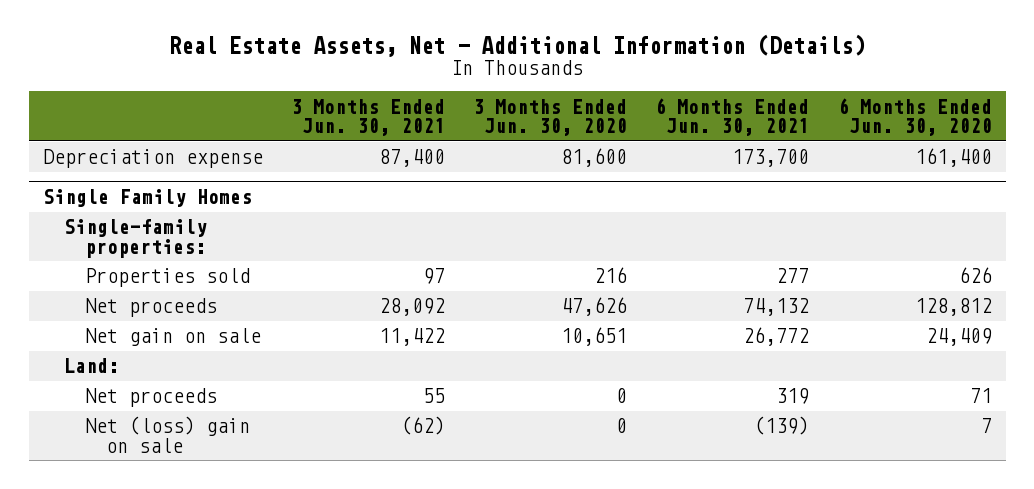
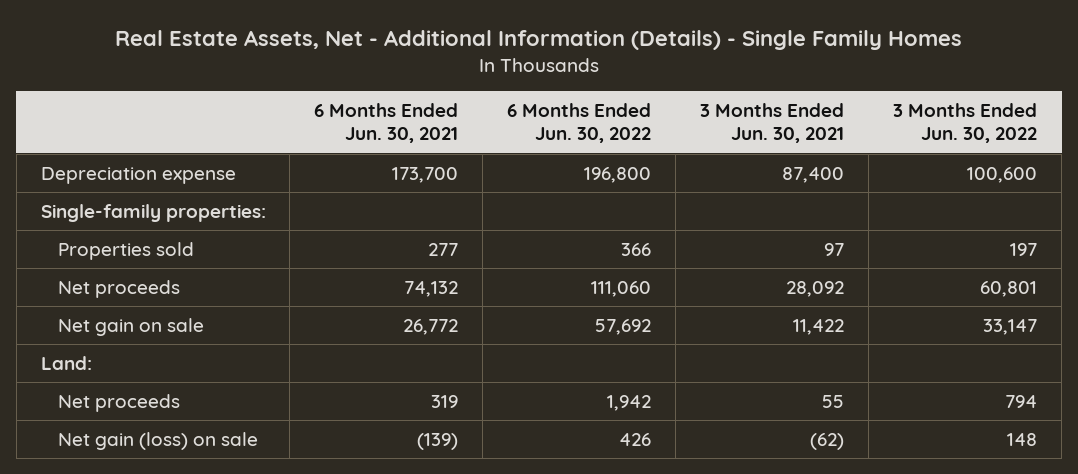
- Real Estate Assets, Net - Additional Information (Details)
+ Real Estate Assets, Net - Additional Information (Details) - Single Family Homes
- | 3 Months Ended Jun. 30, 2021 | 3 Months Ended Jun. 30, 2020 | 6 Months Ended Jun. 30, 2021 | 6 Months Ended Jun. 30, 2020
+ | 6 Months Ended Jun. 30, 2021 | 6 Months Ended Jun. 30, 2022 | 3 Months Ended Jun. 30, 2021 | 3 Months Ended Jun. 30, 2022
- Single Family Homes
- Net (loss) gain on sale | (62) | 0 | (139) | 7
+ Net gain (loss) on sale | (139) | 426 | (62) | 148

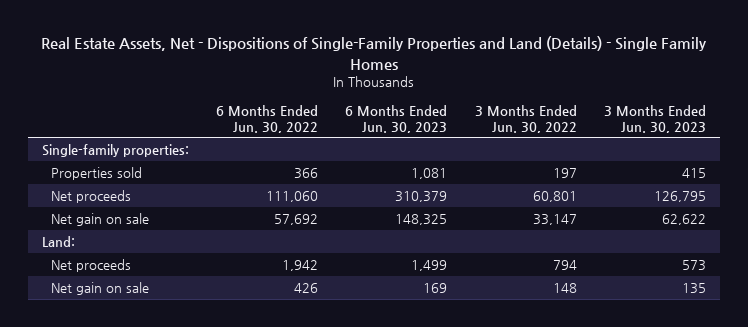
- Real Estate Assets, Net - Additional Information (Details) - Single Family Homes
+ Real Estate Assets, Net - Dispositions of Single-Family Properties and Land (Details) - Single Family Homes
- | 6 Months Ended Jun. 30, 2021 | 6 Months Ended Jun. 30, 2022 | 3 Months Ended Jun. 30, 2021 | 3 Months Ended Jun. 30, 2022
+ | 6 Months Ended Jun. 30, 2022 | 6 Months Ended Jun. 30, 2023 | 3 Months Ended Jun. 30, 2022 | 3 Months Ended Jun. 30, 2023
- Depreciation expense | 173,700 | 196,800 | 87,400 | 100,600
- Net gain (loss) on sale | (139) | 426 | (62) | 148
+ Net gain on sale | 426 | 169 | 148 | 135

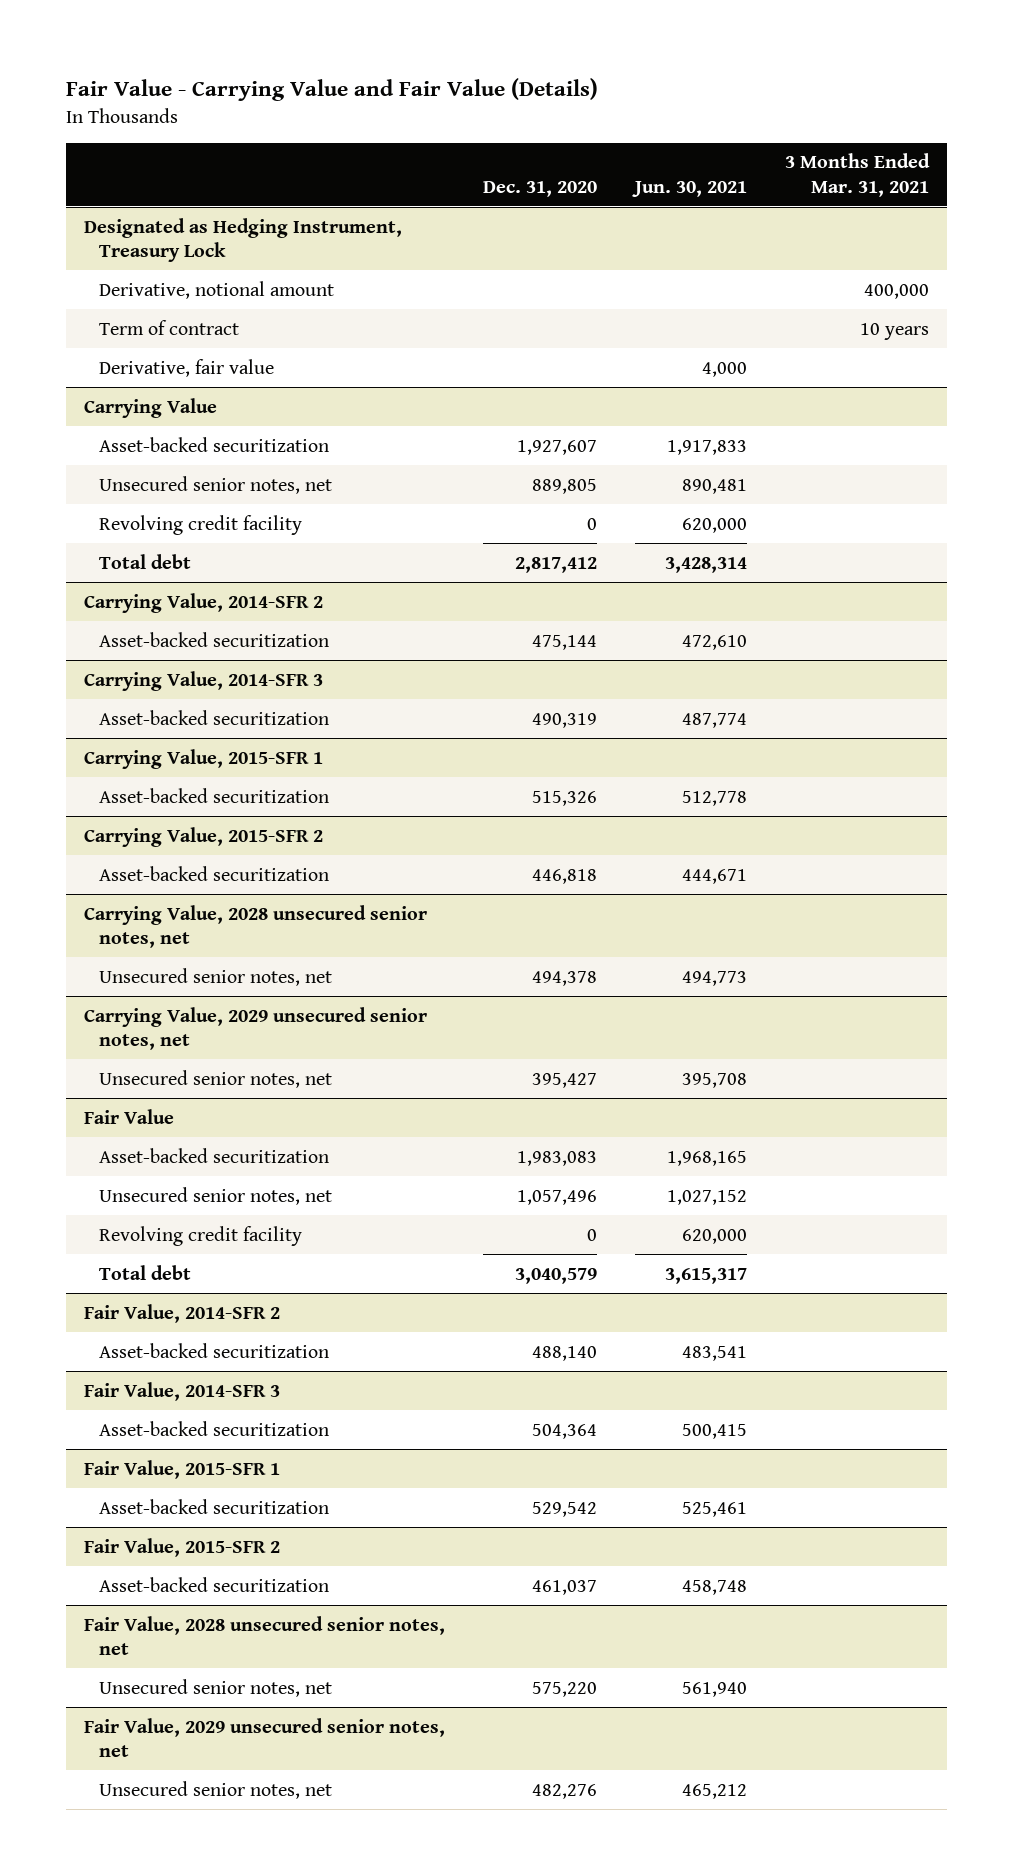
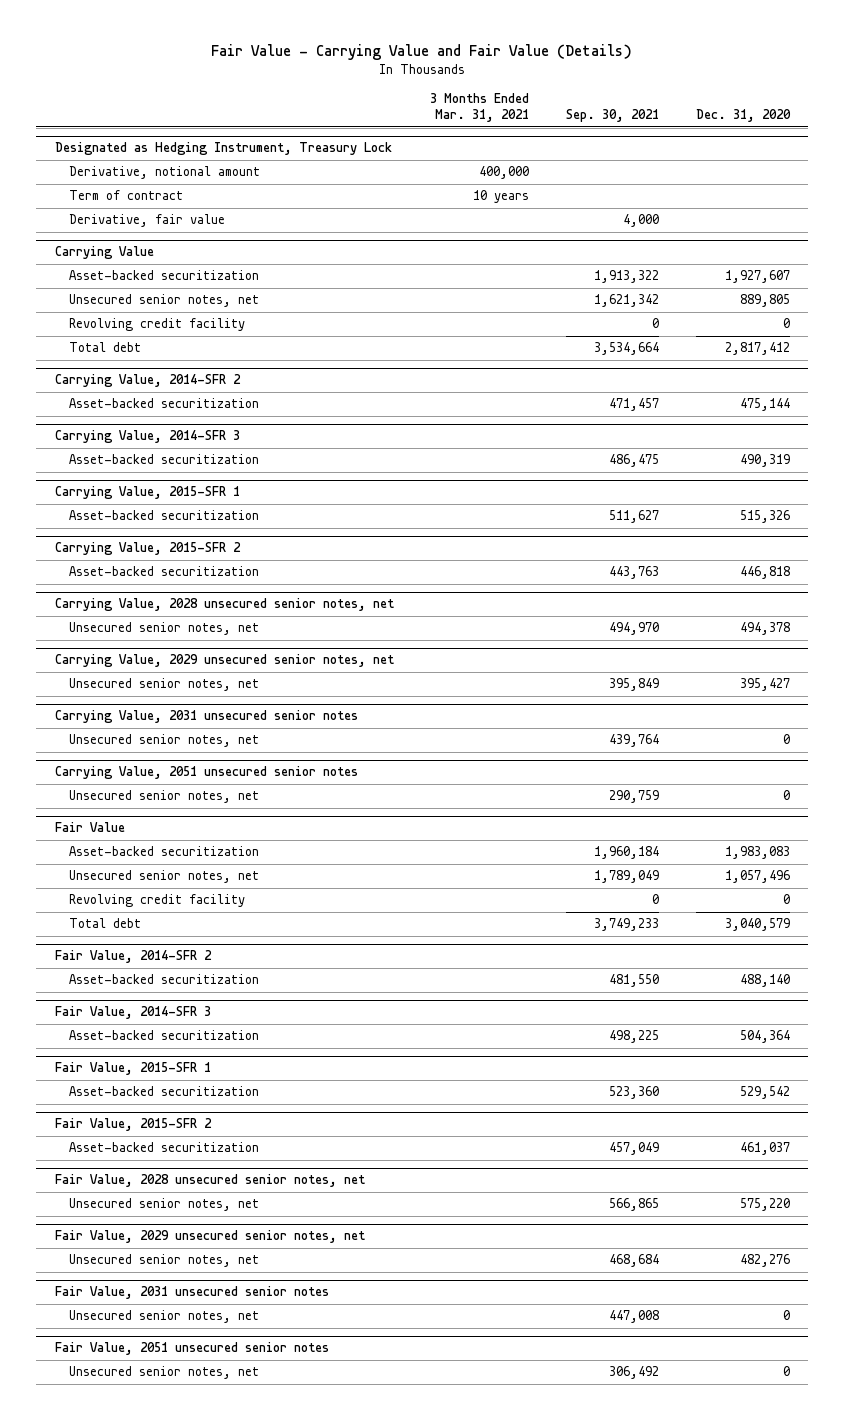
- | Dec. 31, 2020 | Jun. 30, 2021 | 3 Months Ended Mar. 31, 2021
+ | 3 Months Ended Mar. 31, 2021 | Sep. 30, 2021 | Dec. 31, 2020
+ Carrying Value, 2031 unsecured senior notes
+ Unsecured senior notes, net | | 439,764 | 0
+ Carrying Value, 2051 unsecured senior notes
+ Unsecured senior notes, net | | 290,759 | 0
+ Fair Value, 2031 unsecured senior notes
+ Unsecured senior notes, net | | 447,008 | 0
+ Fair Value, 2051 unsecured senior notes
+ Unsecured senior notes, net | | 306,492 | 0

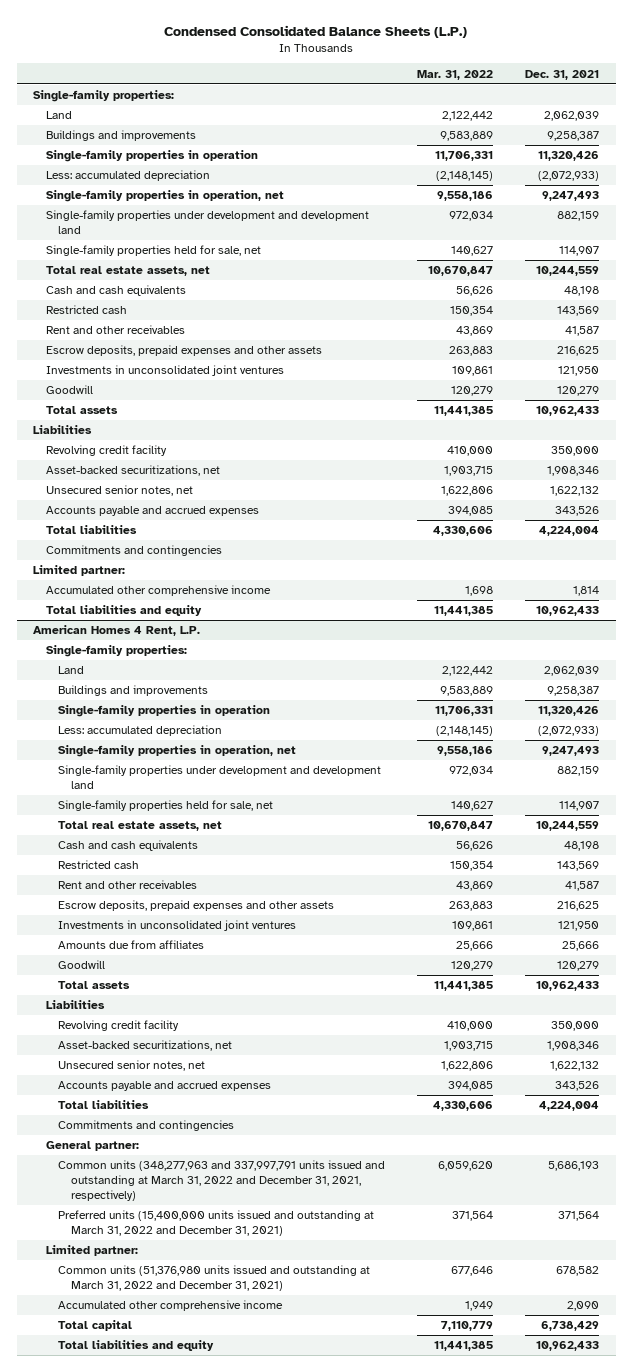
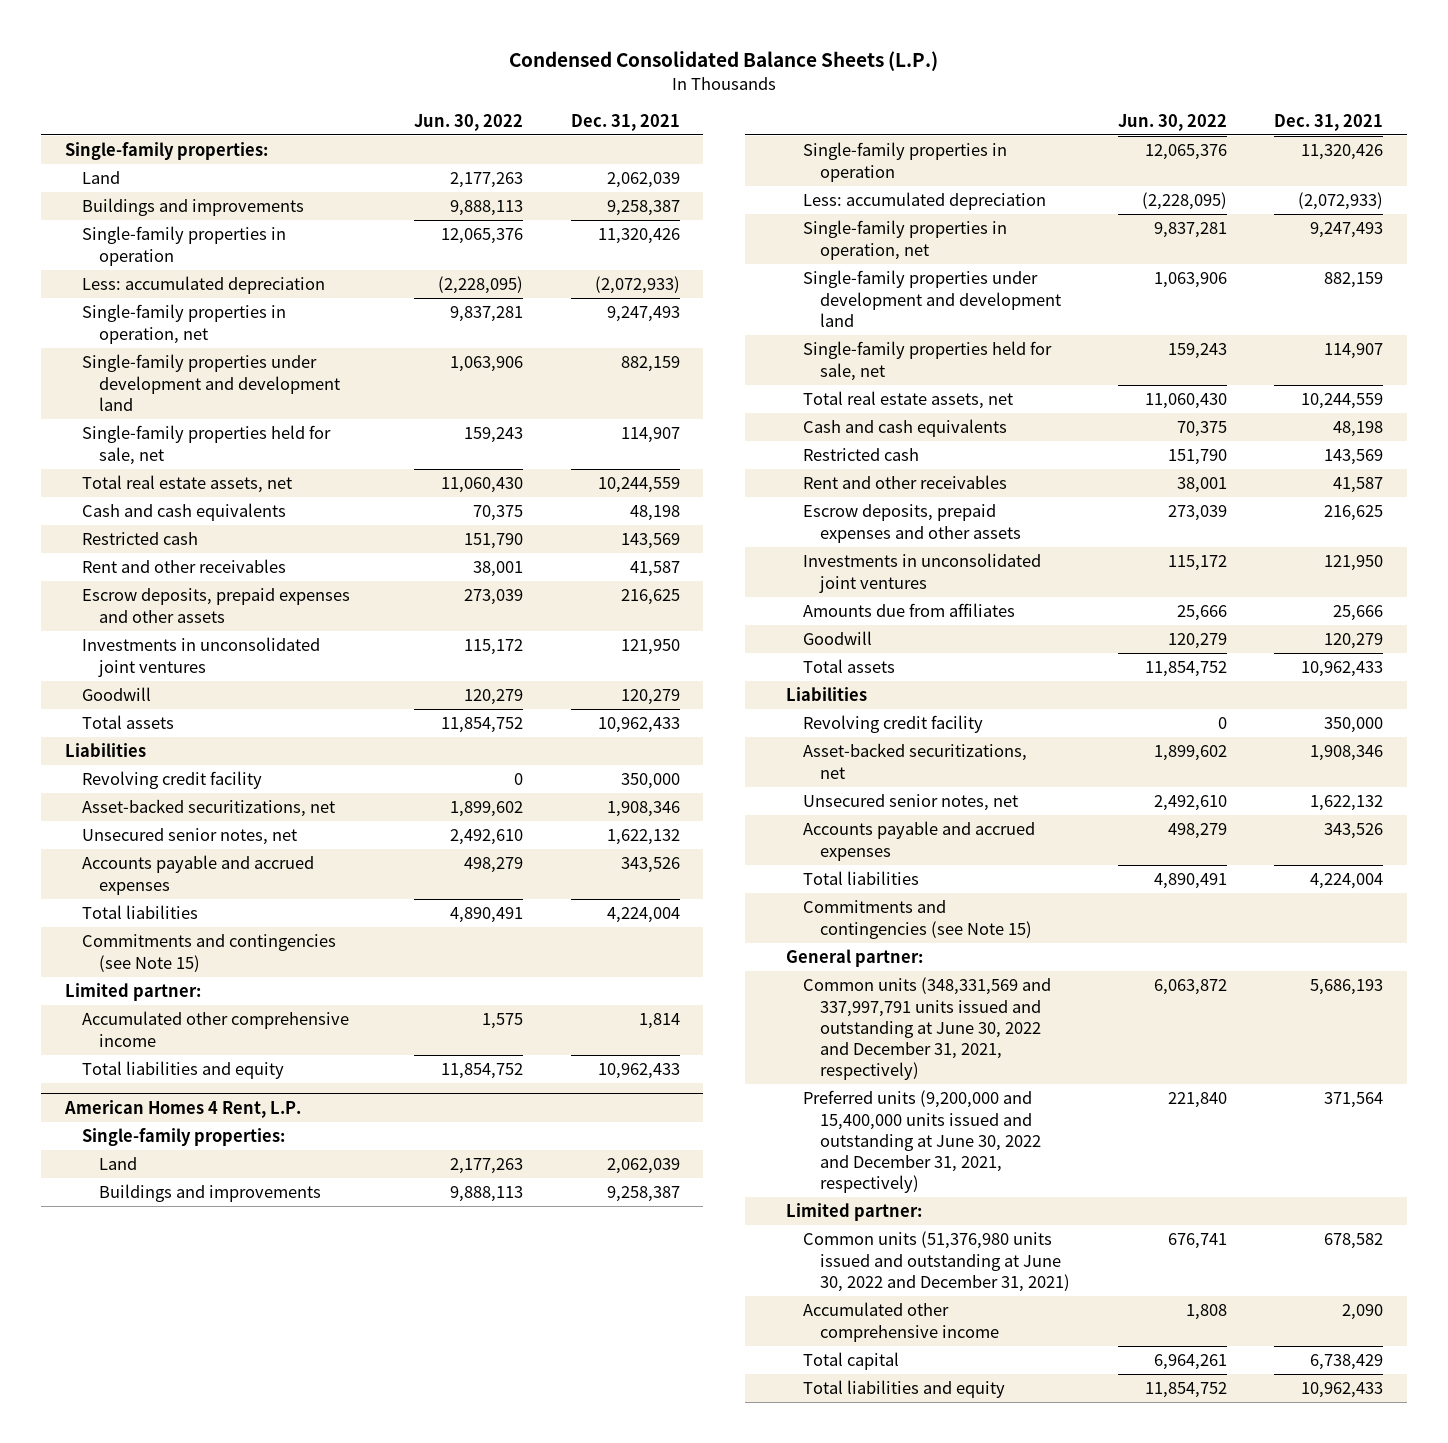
- | Mar. 31, 2022 | Dec. 31, 2021
+ | Jun. 30, 2022 | Dec. 31, 2021
- Commitments and contingencies
+ Commitments and contingencies (see Note 15)
@ American Homes 4 Rent, L.P.
- Commitments and contingencies
+ Commitments and contingencies (see Note 15)
- Common units (348,277,963 and 337,997,791 units issued and outstanding at March 31, 2022 and December 31, 2021, respectively) | 6,059,620 | 5,686,193
- Preferred units (15,400,000 units issued and outstanding at March 31, 2022 and December 31, 2021) | 371,564 | 371,564
+ Common units (348,331,569 and 337,997,791 units issued and outstanding at June 30, 2022 and December 31, 2021, respectively) | 6,063,872 | 5,686,193
+ Preferred units (9,200,000 and 15,400,000 units issued and outstanding at June 30, 2022 and December 31, 2021, respectively) | 221,840 | 371,564
- Common units (51,376,980 units issued and outstanding at March 31, 2022 and December 31, 2021) | 677,646 | 678,582
+ Common units (51,376,980 units issued and outstanding at June 30, 2022 and December 31, 2021) | 676,741 | 678,582

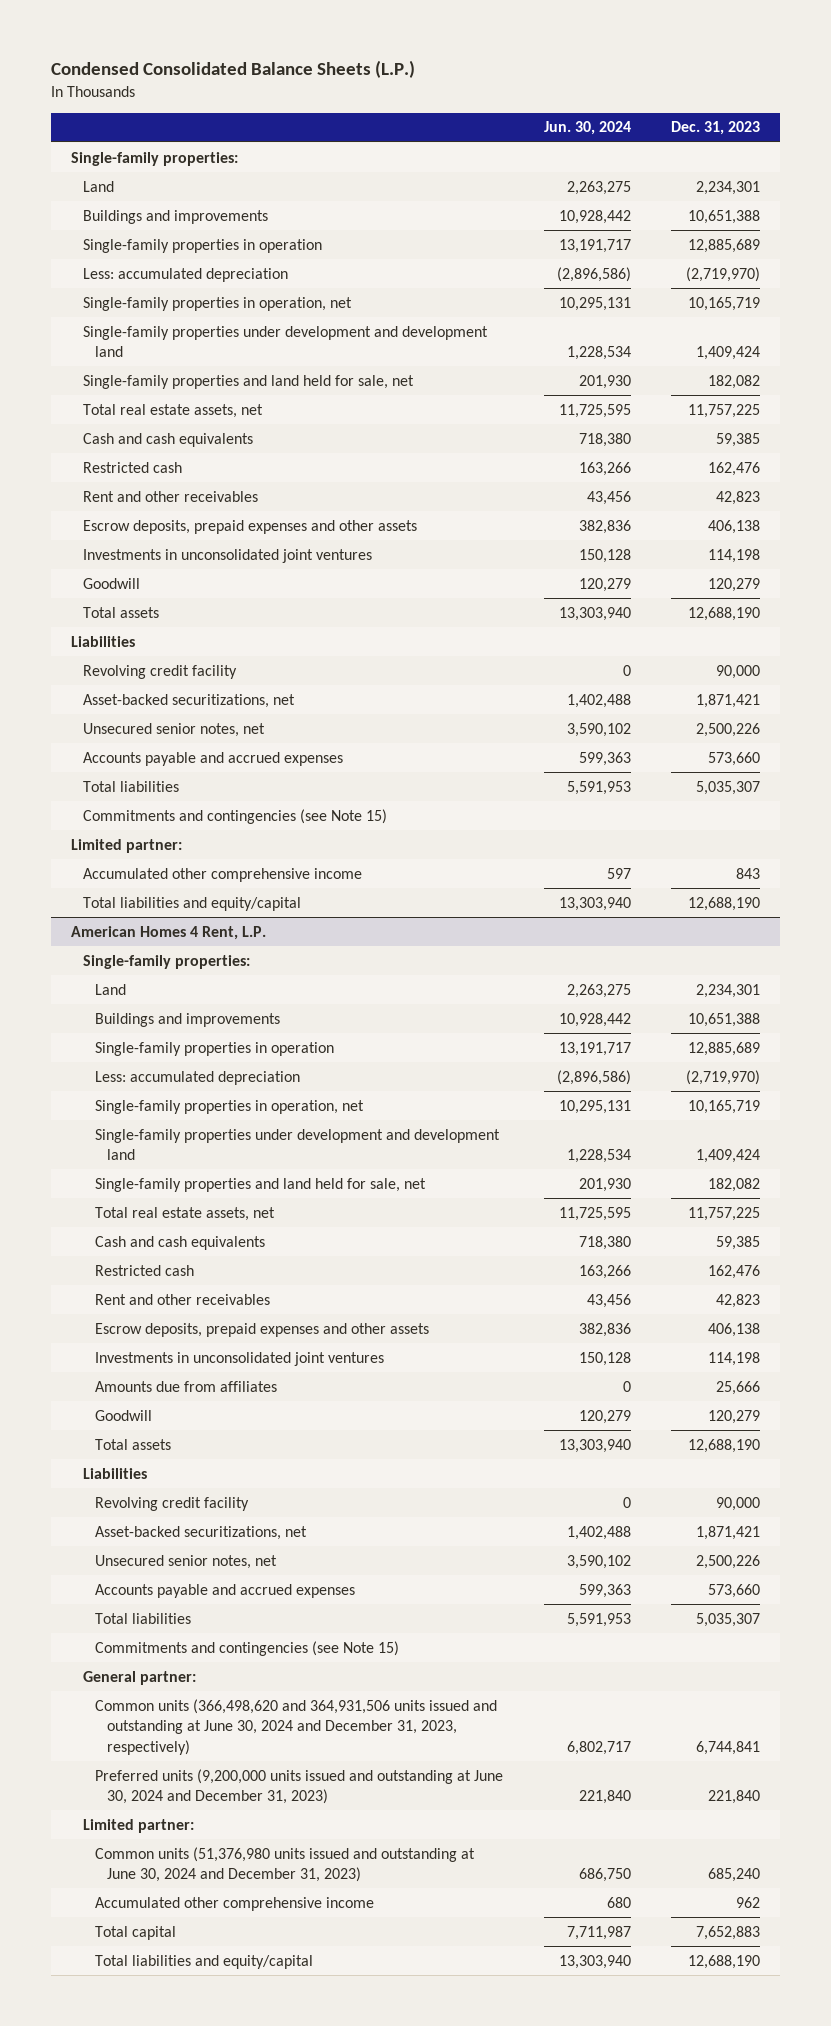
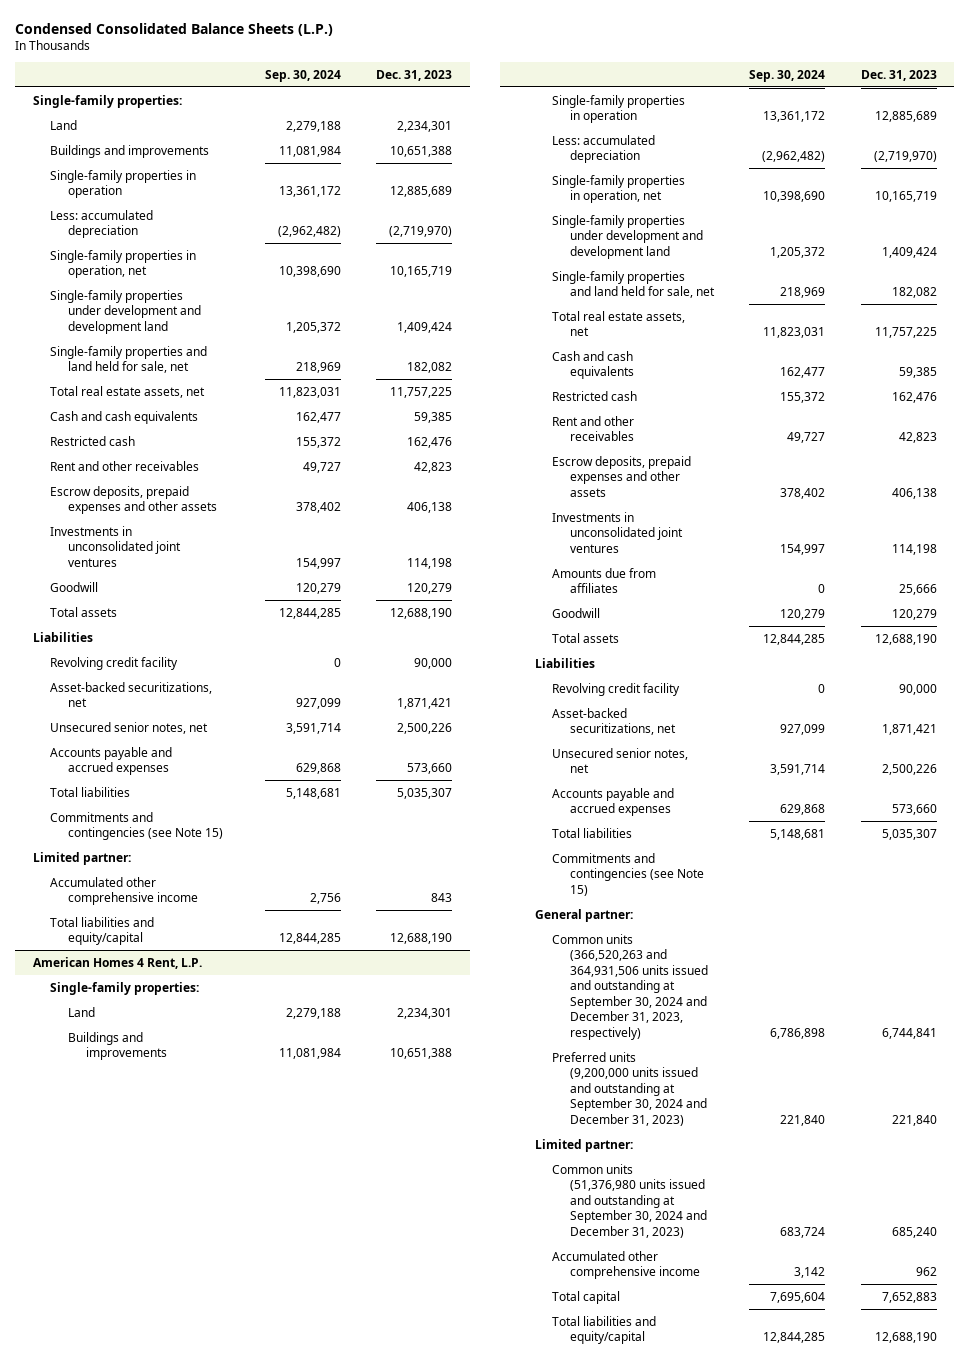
- | Jun. 30, 2024 | Dec. 31, 2023
+ | Sep. 30, 2024 | Dec. 31, 2023
@ American Homes 4 Rent, L.P.
- Common units (366,498,620 and 364,931,506 units issued and outstanding at June 30, 2024 and December 31, 2023, respectively) | 6,802,717 | 6,744,841
- Preferred units (9,200,000 units issued and outstanding at June 30, 2024 and December 31, 2023) | 221,840 | 221,840
+ Common units (366,520,263 and 364,931,506 units issued and outstanding at September 30, 2024 and December 31, 2023, respectively) | 6,786,898 | 6,744,841
+ Preferred units (9,200,000 units issued and outstanding at September 30, 2024 and December 31, 2023) | 221,840 | 221,840
- Common units (51,376,980 units issued and outstanding at June 30, 2024 and December 31, 2023) | 686,750 | 685,240
+ Common units (51,376,980 units issued and outstanding at September 30, 2024 and December 31, 2023) | 683,724 | 685,240

